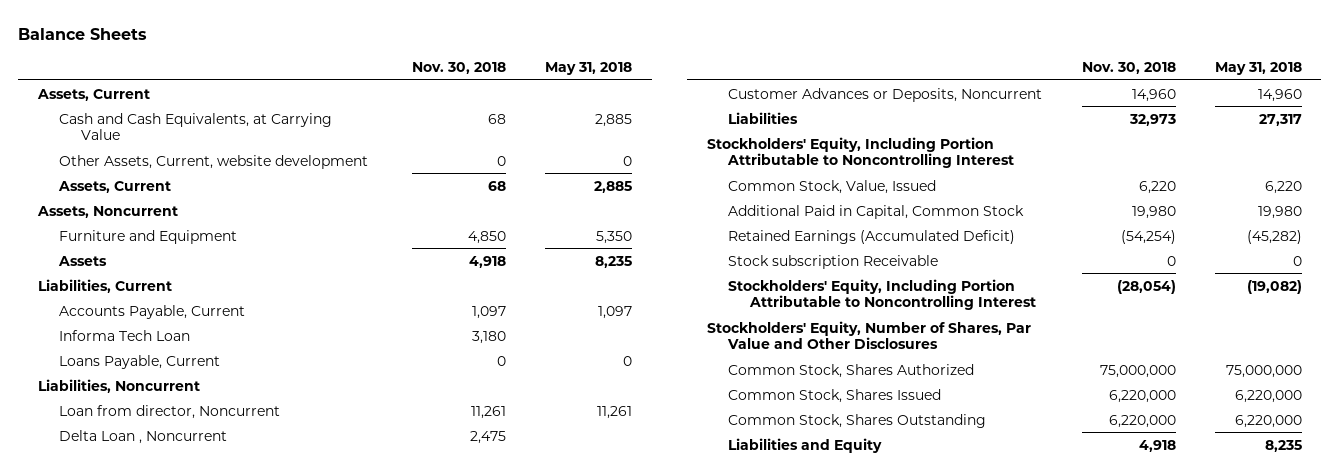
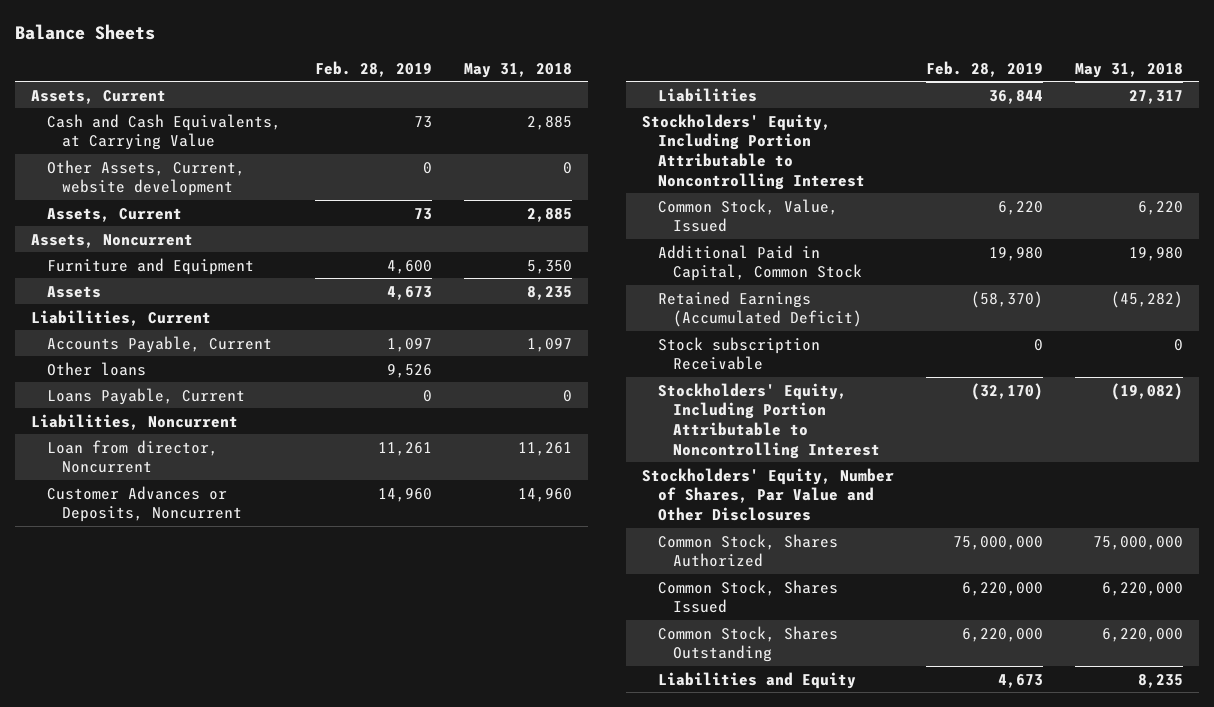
- | Nov. 30, 2018 | May 31, 2018
+ | Feb. 28, 2019 | May 31, 2018
- Informa Tech Loan | 3,180 |
+ Other loans | 9,526 |
- Delta Loan , Noncurrent | 2,475 |

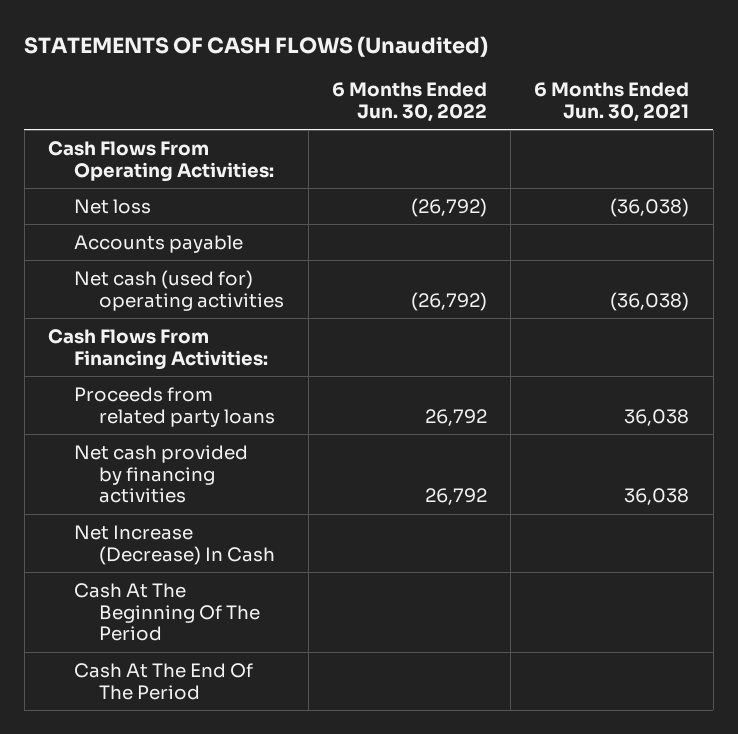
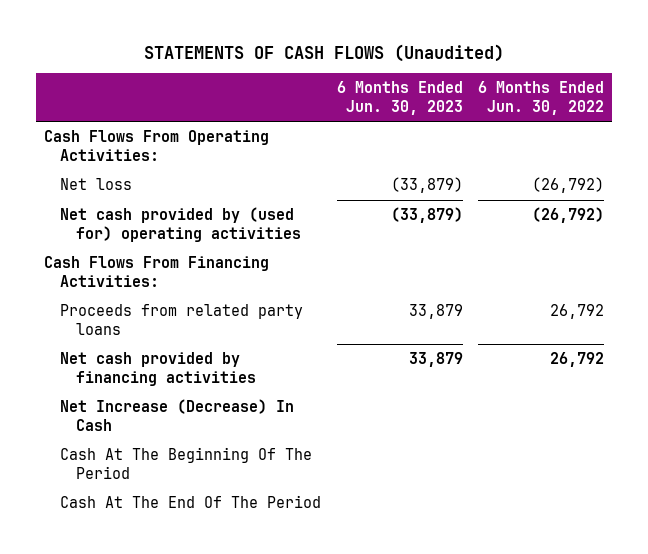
- | 6 Months Ended Jun. 30, 2022 | 6 Months Ended Jun. 30, 2021
+ | 6 Months Ended Jun. 30, 2023 | 6 Months Ended Jun. 30, 2022
- Accounts payable
- Net cash (used for) operating activities | (26,792) | (36,038)
+ Net cash provided by (used for) operating activities | (33,879) | (26,792)

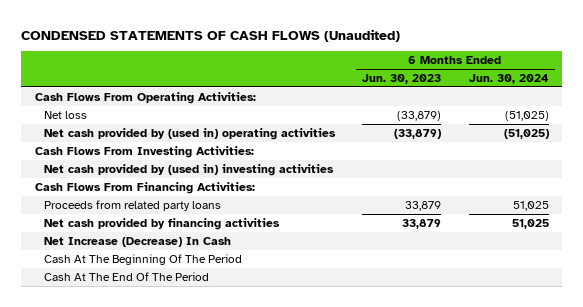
- STATEMENTS OF CASH FLOWS (Unaudited)
+ CONDENSED STATEMENTS OF CASH FLOWS (Unaudited)
- | 6 Months Ended Jun. 30, 2023 | 6 Months Ended Jun. 30, 2022
+ | 6 Months Ended Jun. 30, 2023 | 6 Months Ended Jun. 30, 2024
- Net cash provided by (used for) operating activities | (33,879) | (26,792)
+ Net cash provided by (used in) operating activities | (33,879) | (51,025)
+ Cash Flows From Investing Activities:
+ Net cash provided by (used in) investing activities

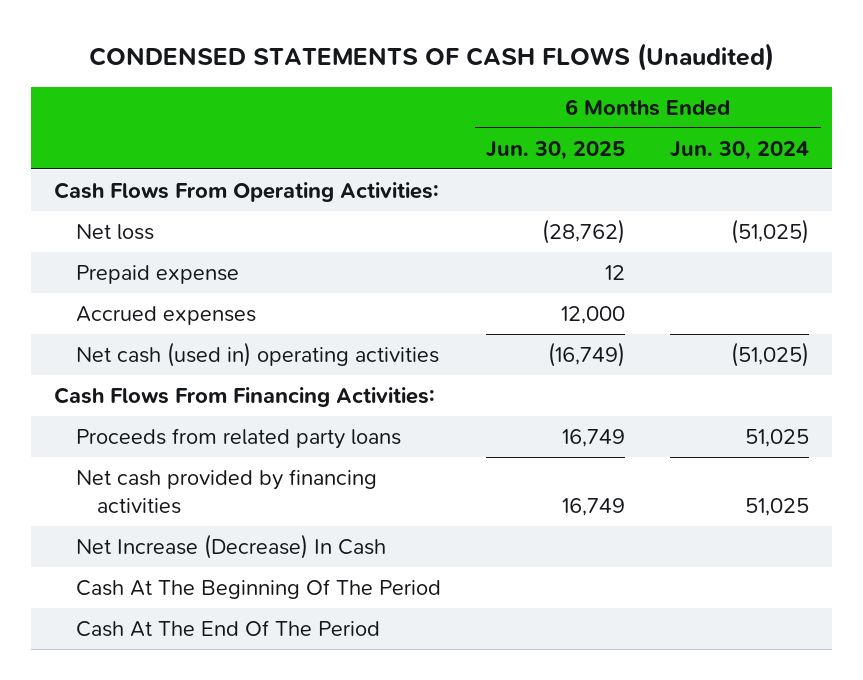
- | 6 Months Ended Jun. 30, 2023 | 6 Months Ended Jun. 30, 2024
+ | 6 Months Ended Jun. 30, 2025 | 6 Months Ended Jun. 30, 2024
- Net cash provided by (used in) operating activities | (33,879) | (51,025)
- Cash Flows From Investing Activities:
- Net cash provided by (used in) investing activities
+ Prepaid expense | 12 |
+ Accrued expenses | 12,000 |
+ Net cash (used in) operating activities | (16,749) | (51,025)

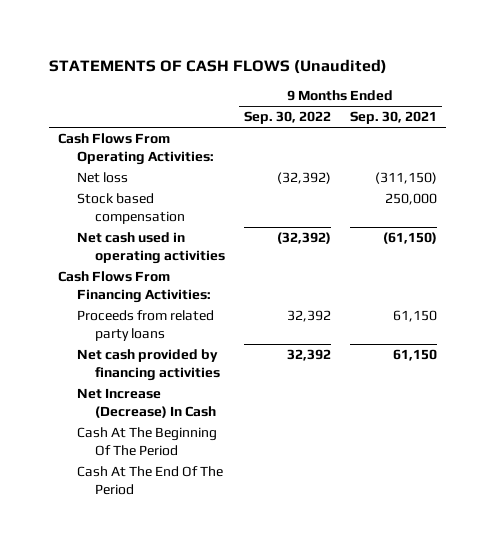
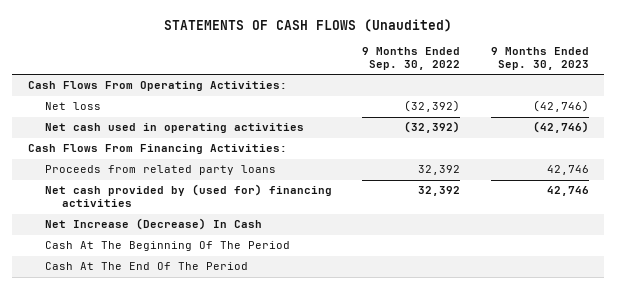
- | 9 Months Ended Sep. 30, 2022 | 9 Months Ended Sep. 30, 2021
+ | 9 Months Ended Sep. 30, 2022 | 9 Months Ended Sep. 30, 2023
- Stock based compensation | | 250,000
- Net cash provided by financing activities | 32,392 | 61,150
+ Net cash provided by (used for) financing activities | 32,392 | 42,746

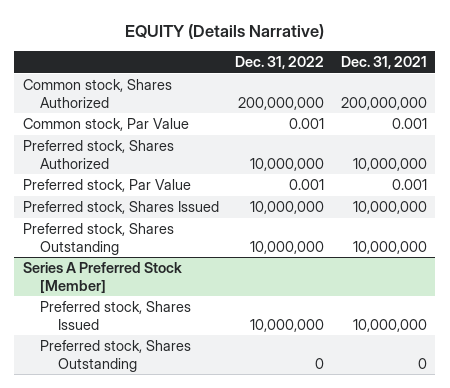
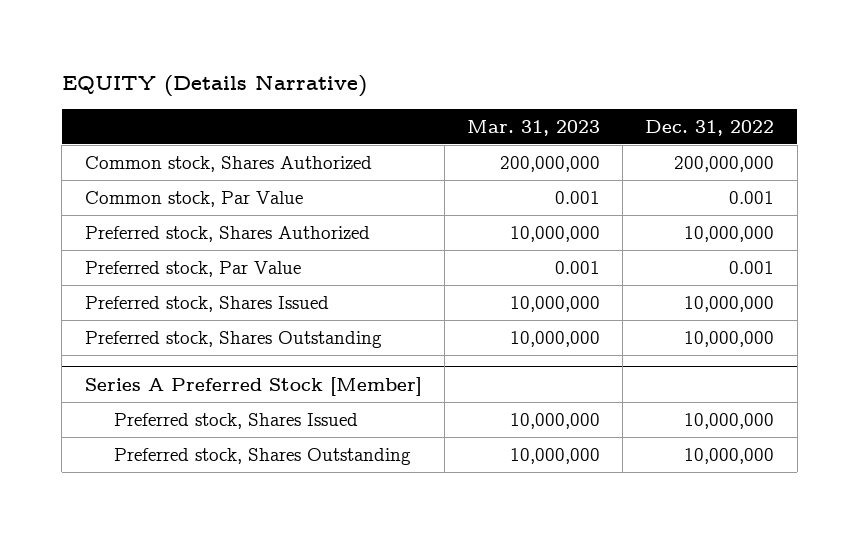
- | Dec. 31, 2022 | Dec. 31, 2021
+ | Mar. 31, 2023 | Dec. 31, 2022
@ Series A Preferred Stock [Member]
- Preferred stock, Shares Outstanding | 0 | 0
+ Preferred stock, Shares Outstanding | 10,000,000 | 10,000,000

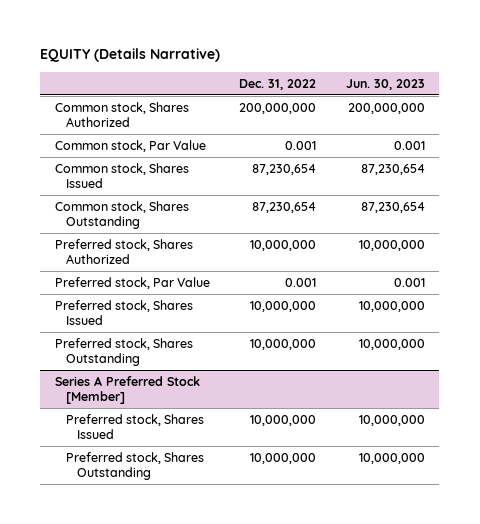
- | Mar. 31, 2023 | Dec. 31, 2022
+ | Dec. 31, 2022 | Jun. 30, 2023
+ Common stock, Shares Issued | 87,230,654 | 87,230,654
+ Common stock, Shares Outstanding | 87,230,654 | 87,230,654

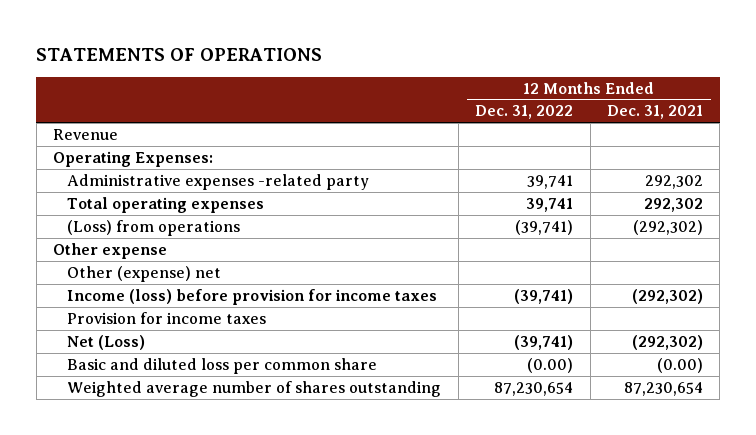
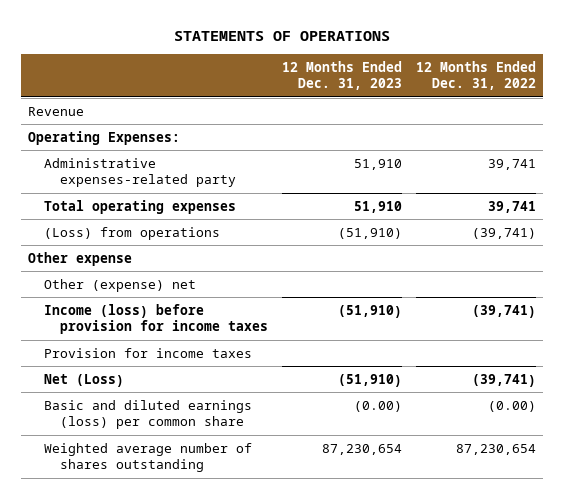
- | 12 Months Ended Dec. 31, 2022 | 12 Months Ended Dec. 31, 2021
+ | 12 Months Ended Dec. 31, 2023 | 12 Months Ended Dec. 31, 2022
- Administrative expenses -related party | 39,741 | 292,302
+ Administrative expenses-related party | 51,910 | 39,741
- Basic and diluted loss per common share | (0.00) | (0.00)
+ Basic and diluted earnings (loss) per common share | (0.00) | (0.00)

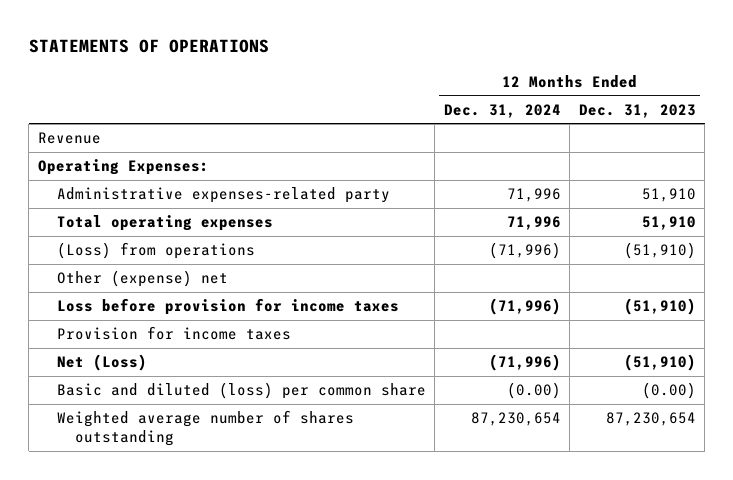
- | 12 Months Ended Dec. 31, 2023 | 12 Months Ended Dec. 31, 2022
+ | 12 Months Ended Dec. 31, 2024 | 12 Months Ended Dec. 31, 2023
- Other expense
- Income (loss) before provision for income taxes | (51,910) | (39,741)
+ Loss before provision for income taxes | (71,996) | (51,910)
- Basic and diluted earnings (loss) per common share | (0.00) | (0.00)
+ Basic and diluted (loss) per common share | (0.00) | (0.00)

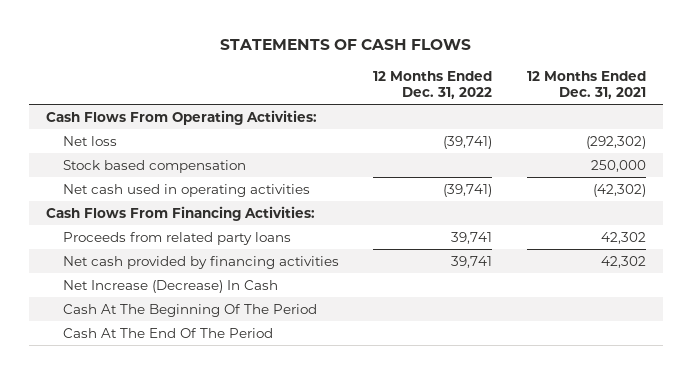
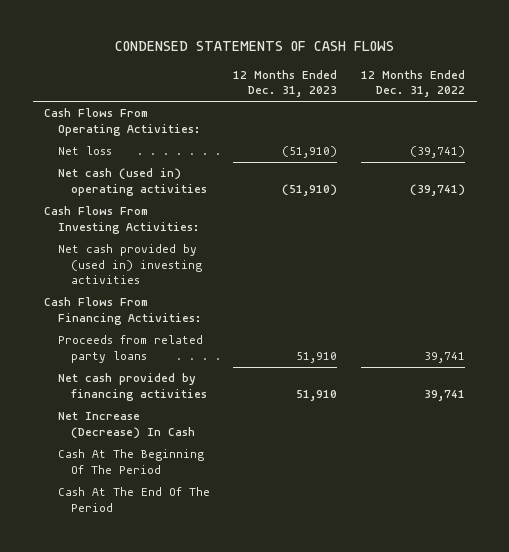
- STATEMENTS OF CASH FLOWS
+ CONDENSED STATEMENTS OF CASH FLOWS
- | 12 Months Ended Dec. 31, 2022 | 12 Months Ended Dec. 31, 2021
+ | 12 Months Ended Dec. 31, 2023 | 12 Months Ended Dec. 31, 2022
- Stock based compensation | | 250,000
- Net cash used in operating activities | (39,741) | (42,302)
+ Net cash (used in) operating activities | (51,910) | (39,741)
+ Cash Flows From Investing Activities:
+ Net cash provided by (used in) investing activities

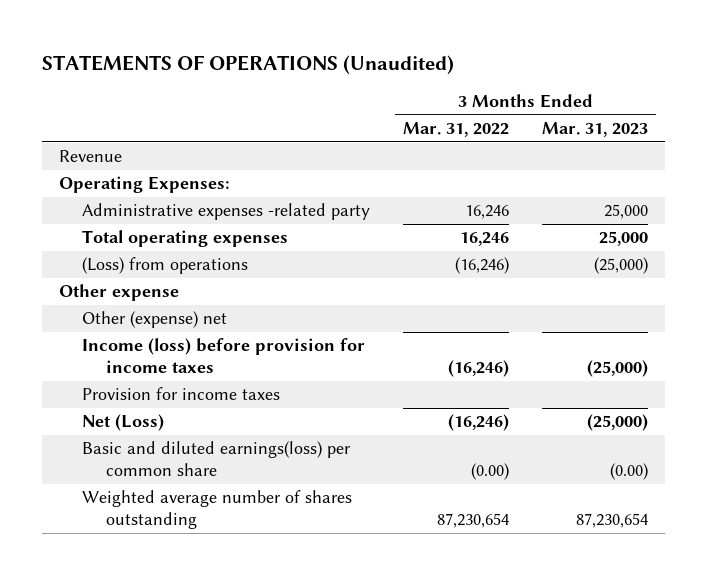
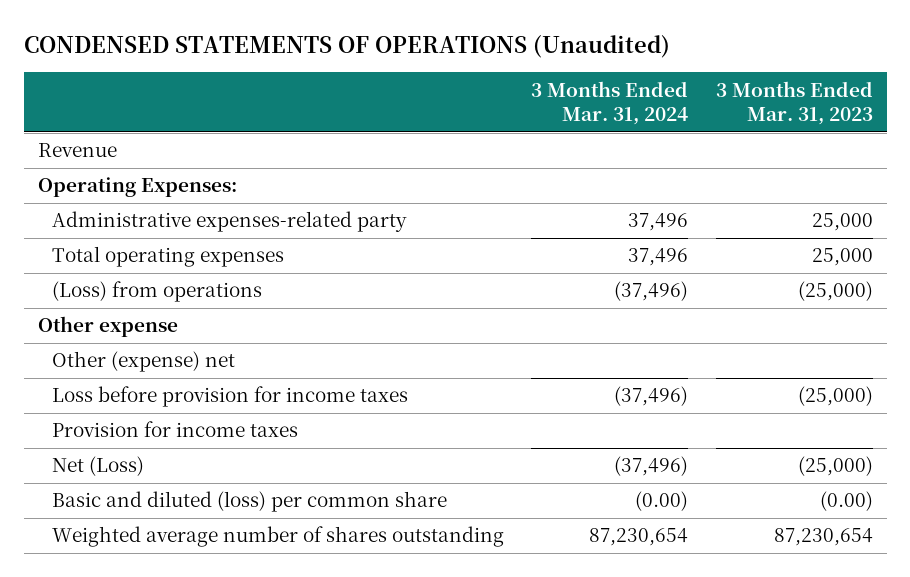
- STATEMENTS OF OPERATIONS (Unaudited)
+ CONDENSED STATEMENTS OF OPERATIONS (Unaudited)
- | 3 Months Ended Mar. 31, 2022 | 3 Months Ended Mar. 31, 2023
+ | 3 Months Ended Mar. 31, 2024 | 3 Months Ended Mar. 31, 2023
- Administrative expenses -related party | 16,246 | 25,000
+ Administrative expenses-related party | 37,496 | 25,000
- Income (loss) before provision for income taxes | (16,246) | (25,000)
+ Loss before provision for income taxes | (37,496) | (25,000)
- Basic and diluted earnings(loss) per common share | (0.00) | (0.00)
+ Basic and diluted (loss) per common share | (0.00) | (0.00)

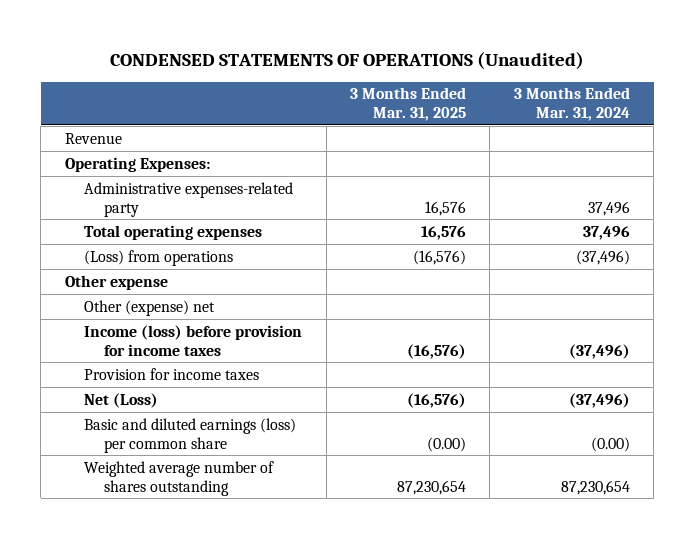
- | 3 Months Ended Mar. 31, 2024 | 3 Months Ended Mar. 31, 2023
+ | 3 Months Ended Mar. 31, 2025 | 3 Months Ended Mar. 31, 2024
- Loss before provision for income taxes | (37,496) | (25,000)
+ Income (loss) before provision for income taxes | (16,576) | (37,496)
- Basic and diluted (loss) per common share | (0.00) | (0.00)
+ Basic and diluted earnings (loss) per common share | (0.00) | (0.00)

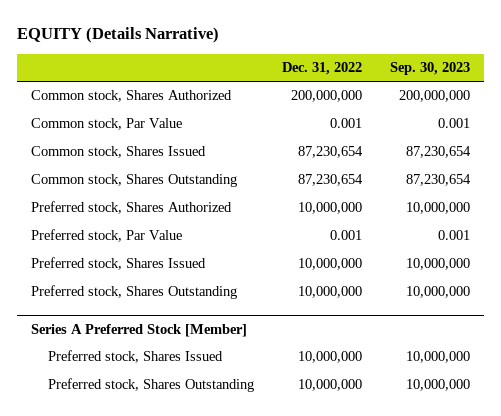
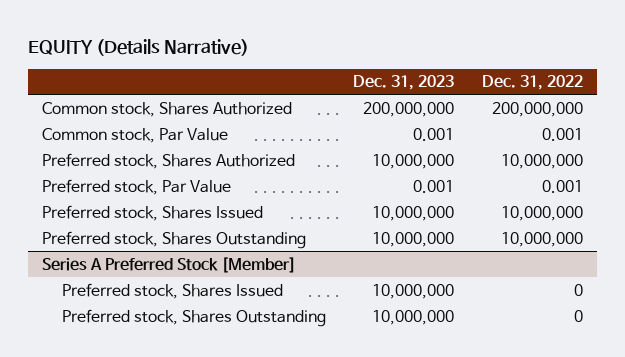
- | Dec. 31, 2022 | Sep. 30, 2023
+ | Dec. 31, 2023 | Dec. 31, 2022
- Common stock, Shares Issued | 87,230,654 | 87,230,654
- Common stock, Shares Outstanding | 87,230,654 | 87,230,654
@ Series A Preferred Stock [Member]
- Preferred stock, Shares Issued | 10,000,000 | 10,000,000
- Preferred stock, Shares Outstanding | 10,000,000 | 10,000,000
+ Preferred stock, Shares Issued | 10,000,000 | 0
+ Preferred stock, Shares Outstanding | 10,000,000 | 0

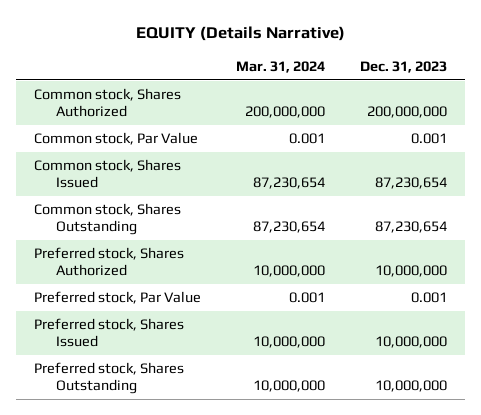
- | Dec. 31, 2023 | Dec. 31, 2022
+ | Mar. 31, 2024 | Dec. 31, 2023
+ Common stock, Shares Issued | 87,230,654 | 87,230,654
+ Common stock, Shares Outstanding | 87,230,654 | 87,230,654
- Series A Preferred Stock [Member]
- Preferred stock, Shares Issued | 10,000,000 | 0
- Preferred stock, Shares Outstanding | 10,000,000 | 0

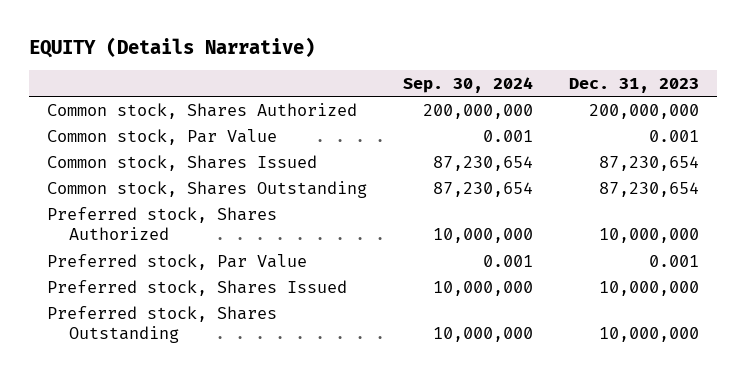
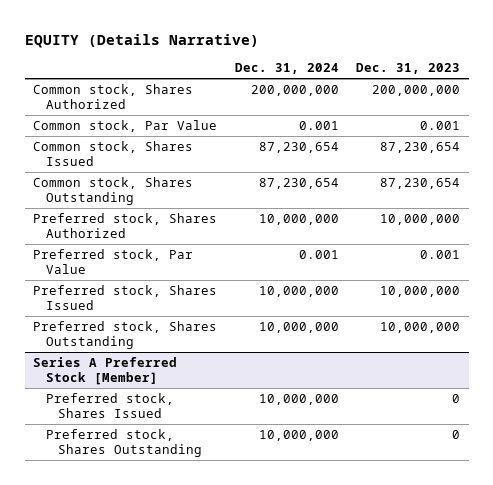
- | Sep. 30, 2024 | Dec. 31, 2023
+ | Dec. 31, 2024 | Dec. 31, 2023
+ Series A Preferred Stock [Member]
+ Preferred stock, Shares Issued | 10,000,000 | 0
+ Preferred stock, Shares Outstanding | 10,000,000 | 0

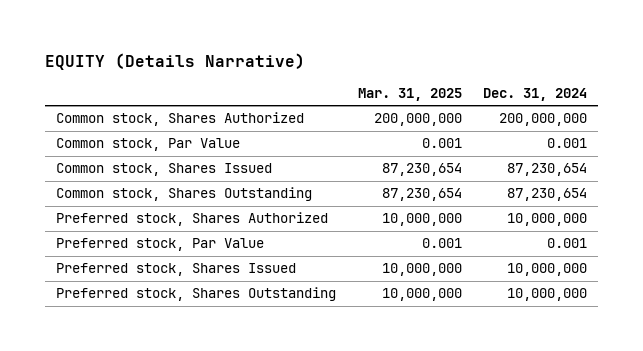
- | Dec. 31, 2024 | Dec. 31, 2023
+ | Mar. 31, 2025 | Dec. 31, 2024
- Series A Preferred Stock [Member]
- Preferred stock, Shares Issued | 10,000,000 | 0
- Preferred stock, Shares Outstanding | 10,000,000 | 0

